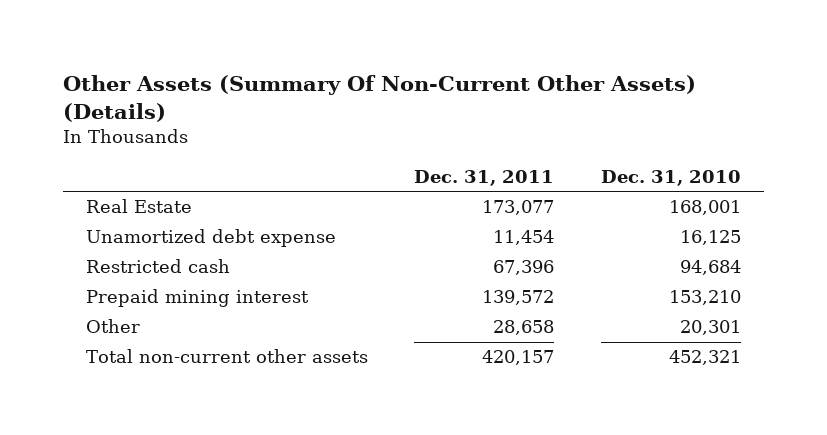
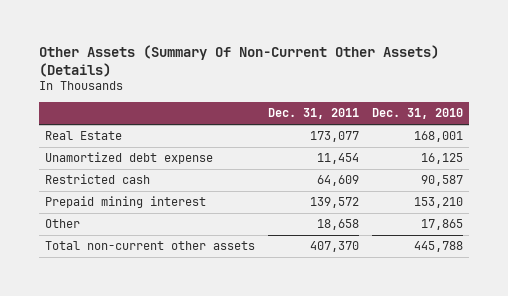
- Restricted cash | 67,396 | 94,684
+ Restricted cash | 64,609 | 90,587
- Other | 28,658 | 20,301
- Total non-current other assets | 420,157 | 452,321
+ Other | 18,658 | 17,865
+ Total non-current other assets | 407,370 | 445,788

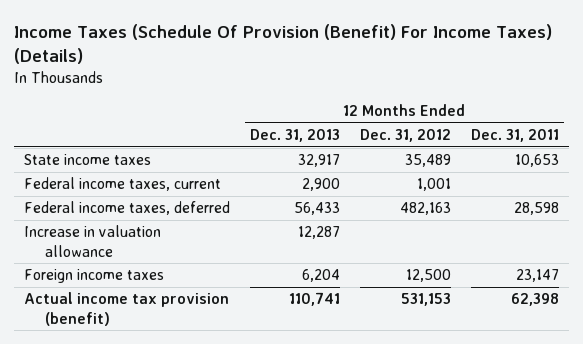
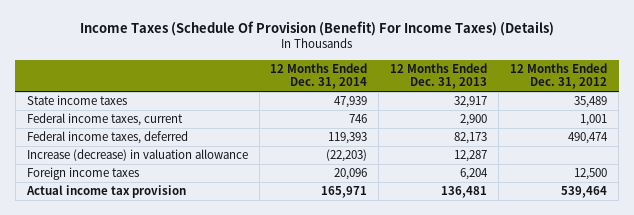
- | 12 Months Ended Dec. 31, 2013 | 12 Months Ended Dec. 31, 2012 | 12 Months Ended Dec. 31, 2011
+ | 12 Months Ended Dec. 31, 2014 | 12 Months Ended Dec. 31, 2013 | 12 Months Ended Dec. 31, 2012
- Federal income taxes, deferred | 56,433 | 482,163 | 28,598
- Increase in valuation allowance | 12,287 | |
+ Federal income taxes, deferred | 119,393 | 82,173 | 490,474
+ Increase (decrease) in valuation allowance | (22,203) | 12,287 |
- Actual income tax provision (benefit) | 110,741 | 531,153 | 62,398
+ Actual income tax provision | 165,971 | 136,481 | 539,464

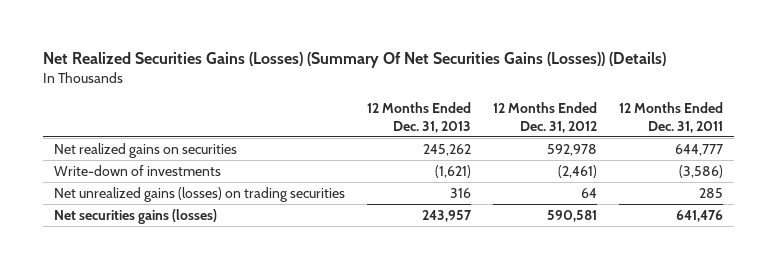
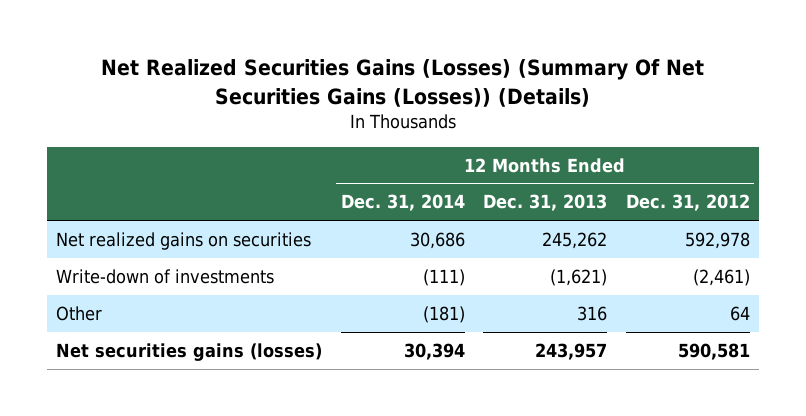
- | 12 Months Ended Dec. 31, 2013 | 12 Months Ended Dec. 31, 2012 | 12 Months Ended Dec. 31, 2011
+ | 12 Months Ended Dec. 31, 2014 | 12 Months Ended Dec. 31, 2013 | 12 Months Ended Dec. 31, 2012
- Net unrealized gains (losses) on trading securities | 316 | 64 | 285
+ Other | (181) | 316 | 64

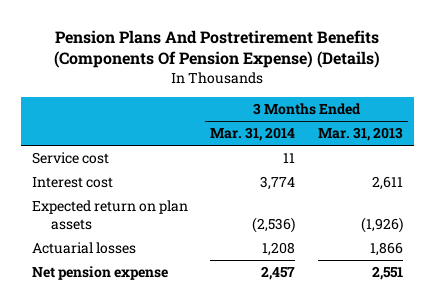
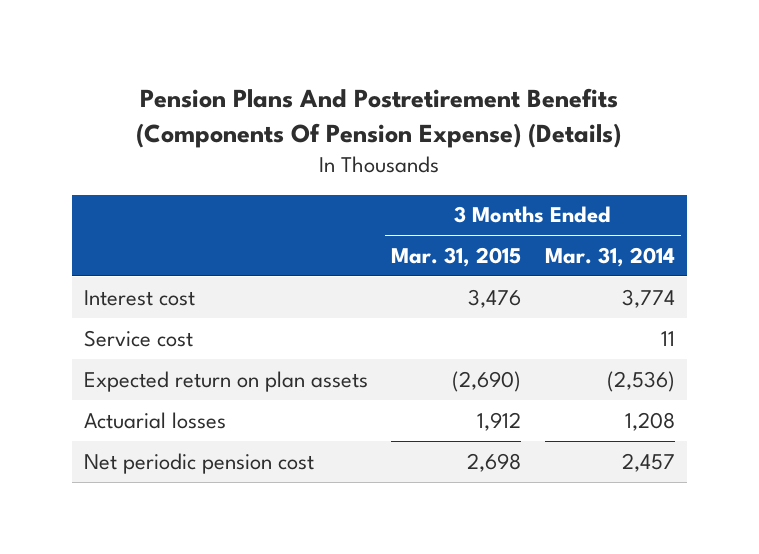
- | 3 Months Ended Mar. 31, 2014 | 3 Months Ended Mar. 31, 2013
+ | 3 Months Ended Mar. 31, 2015 | 3 Months Ended Mar. 31, 2014
moved down: Service cost | | 11
- Net pension expense | 2,457 | 2,551
+ Net periodic pension cost | 2,698 | 2,457

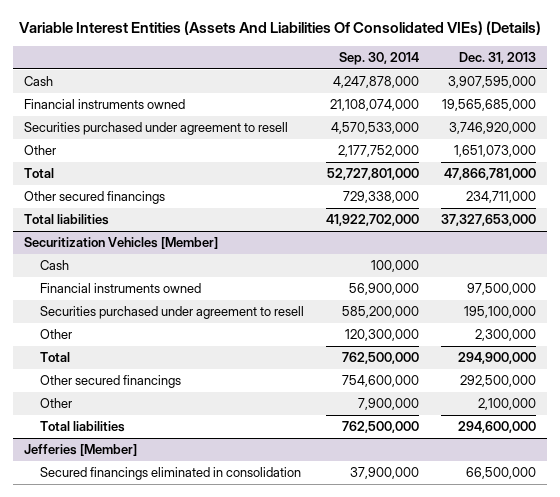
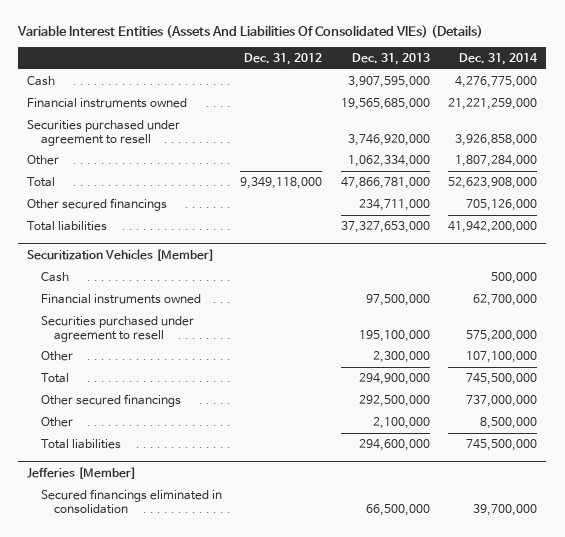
- | Sep. 30, 2014 | Dec. 31, 2013
+ | Dec. 31, 2012 | Dec. 31, 2013 | Dec. 31, 2014
- Other | 2,177,752,000 | 1,651,073,000
+ Other | | 1,062,334,000 | 1,807,284,000

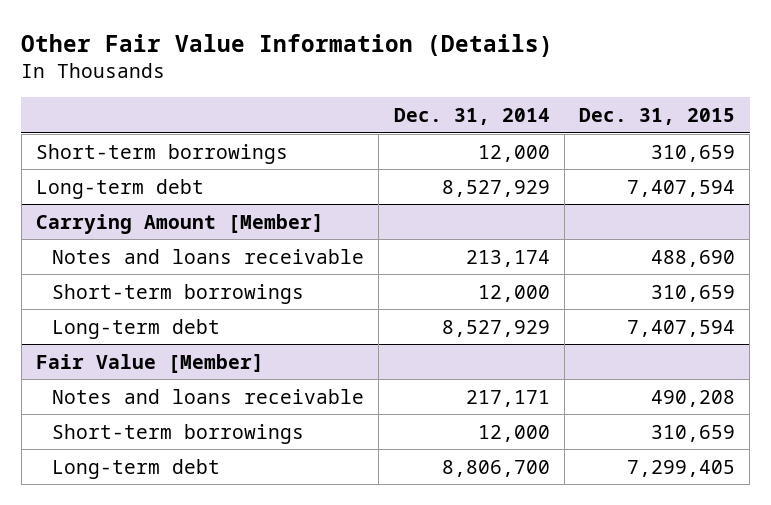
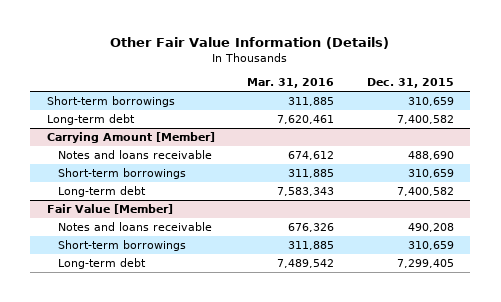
- | Dec. 31, 2014 | Dec. 31, 2015
+ | Mar. 31, 2016 | Dec. 31, 2015
- Long-term debt | 8,527,929 | 7,407,594
+ Long-term debt | 7,620,461 | 7,400,582
@ Carrying Amount [Member]
- Long-term debt | 8,527,929 | 7,407,594
+ Long-term debt | 7,583,343 | 7,400,582

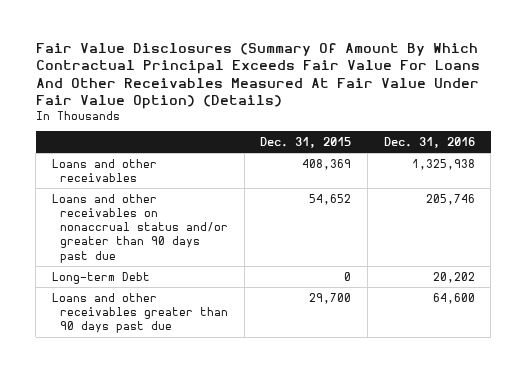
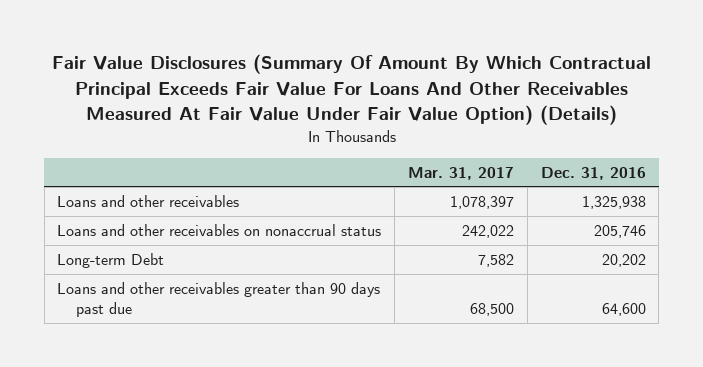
- | Dec. 31, 2015 | Dec. 31, 2016
+ | Mar. 31, 2017 | Dec. 31, 2016
- Loans and other receivables on nonaccrual status and/or greater than 90 days past due | 54,652 | 205,746
+ Loans and other receivables on nonaccrual status | 242,022 | 205,746

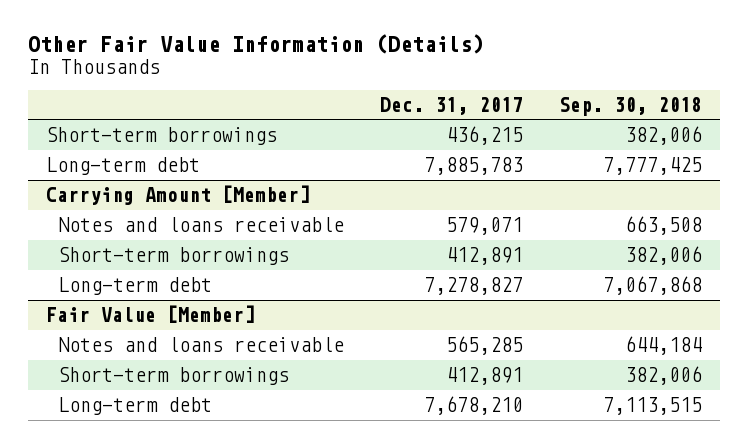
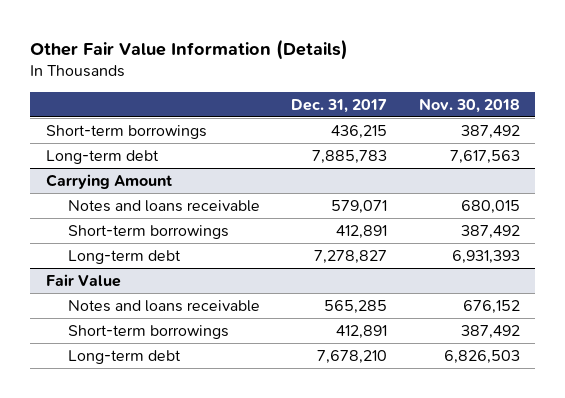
- | Dec. 31, 2017 | Sep. 30, 2018
+ | Dec. 31, 2017 | Nov. 30, 2018
- Carrying Amount [Member]
+ Carrying Amount
- Fair Value [Member]
+ Fair Value

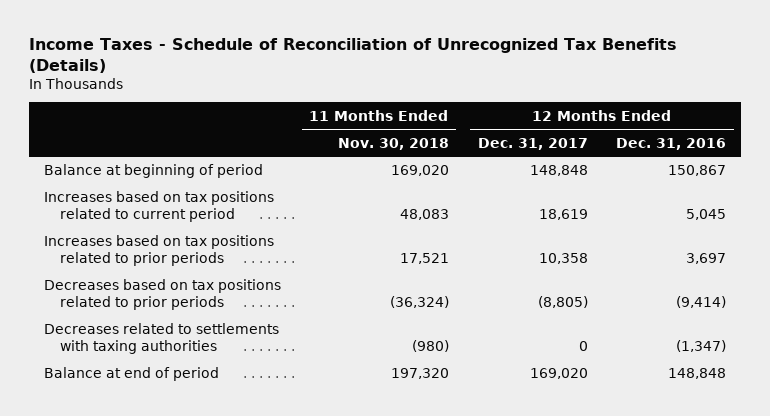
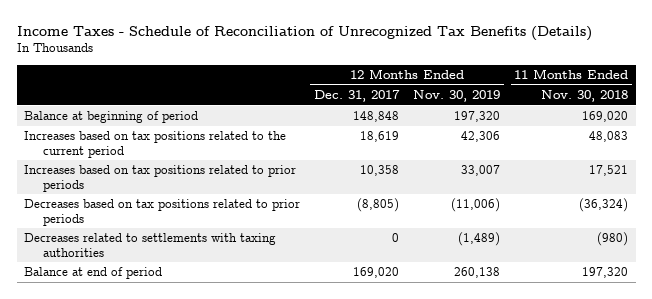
- | 11 Months Ended Nov. 30, 2018 | 12 Months Ended Dec. 31, 2017 | 12 Months Ended Dec. 31, 2016
+ | 12 Months Ended Dec. 31, 2017 | 12 Months Ended Nov. 30, 2019 | 11 Months Ended Nov. 30, 2018
- Increases based on tax positions related to current period | 48,083 | 18,619 | 5,045
+ Increases based on tax positions related to the current period | 18,619 | 42,306 | 48,083

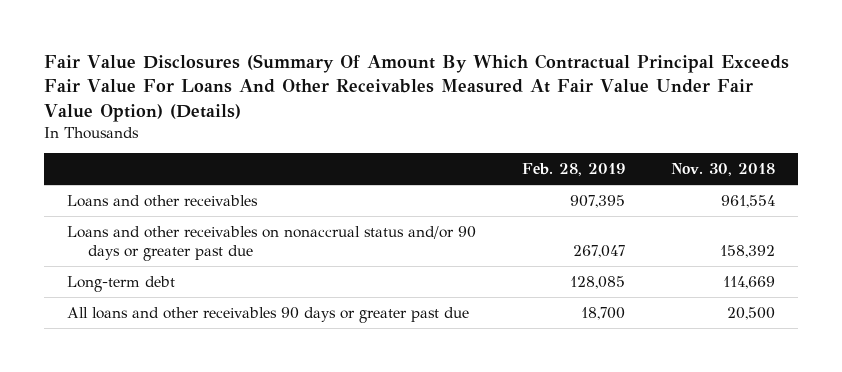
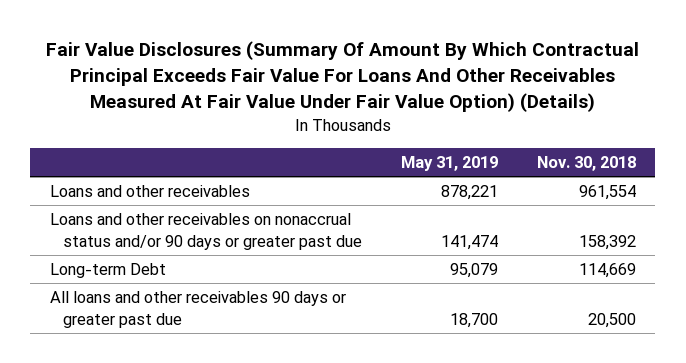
- | Feb. 28, 2019 | Nov. 30, 2018
+ | May 31, 2019 | Nov. 30, 2018
- Long-term debt | 128,085 | 114,669
+ Long-term Debt | 95,079 | 114,669

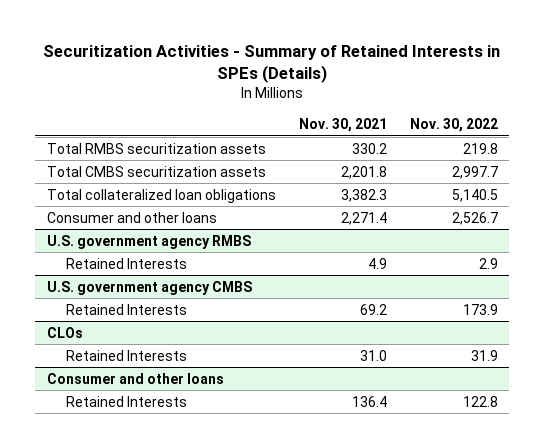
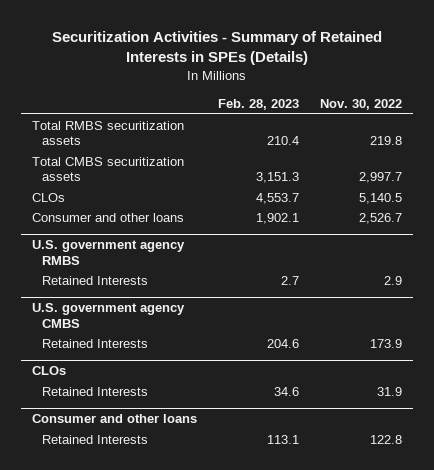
- | Nov. 30, 2021 | Nov. 30, 2022
+ | Feb. 28, 2023 | Nov. 30, 2022
- Total collateralized loan obligations | 3,382.3 | 5,140.5
+ CLOs | 4,553.7 | 5,140.5

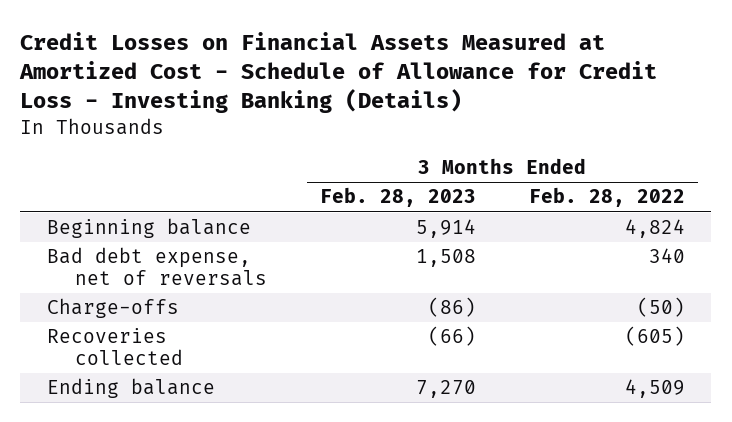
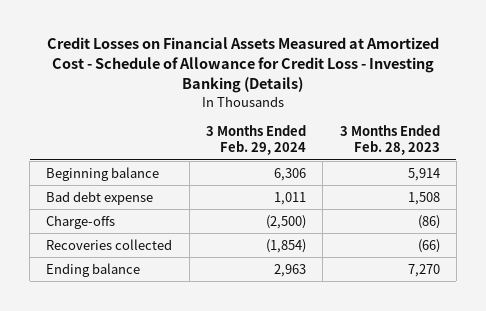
- | 3 Months Ended Feb. 28, 2023 | 3 Months Ended Feb. 28, 2022
+ | 3 Months Ended Feb. 29, 2024 | 3 Months Ended Feb. 28, 2023
- Bad debt expense, net of reversals | 1,508 | 340
+ Bad debt expense | 1,011 | 1,508

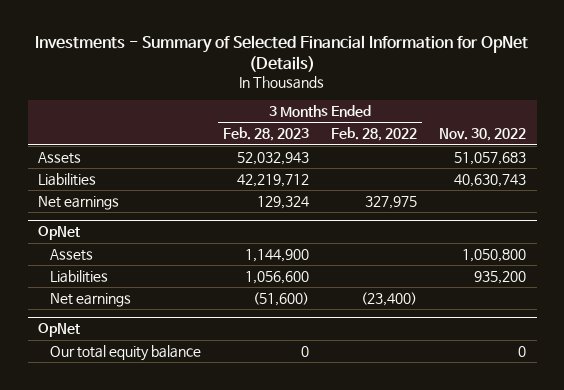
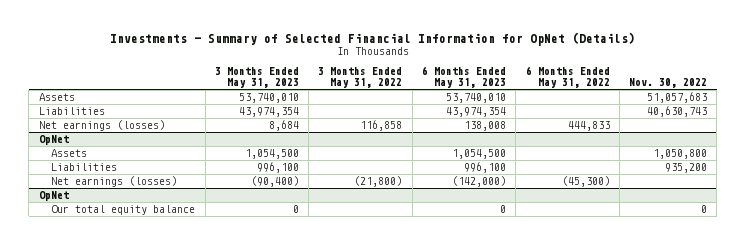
- | 3 Months Ended Feb. 28, 2023 | 3 Months Ended Feb. 28, 2022 | Nov. 30, 2022
+ | 3 Months Ended May 31, 2023 | 3 Months Ended May 31, 2022 | 6 Months Ended May 31, 2023 | 6 Months Ended May 31, 2022 | Nov. 30, 2022
- Net earnings | 129,324 | 327,975 |
+ Net earnings (losses) | 8,684 | 116,858 | 138,008 | 444,833 |
@ OpNet
- Net earnings | (51,600) | (23,400) |
+ Net earnings (losses) | (90,400) | (21,800) | (142,000) | (45,300) |

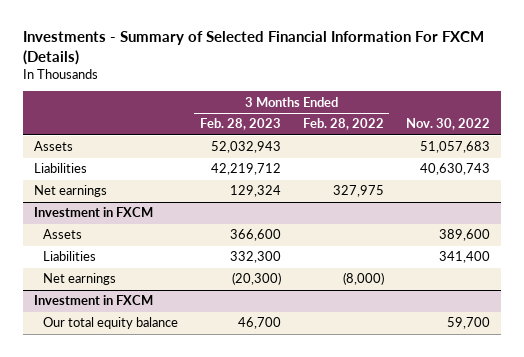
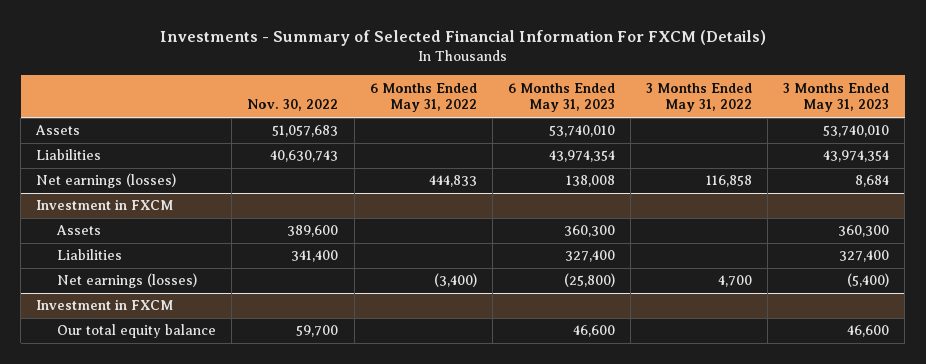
- | 3 Months Ended Feb. 28, 2023 | 3 Months Ended Feb. 28, 2022 | Nov. 30, 2022
+ | Nov. 30, 2022 | 6 Months Ended May 31, 2022 | 6 Months Ended May 31, 2023 | 3 Months Ended May 31, 2022 | 3 Months Ended May 31, 2023
- Net earnings | 129,324 | 327,975 |
+ Net earnings (losses) | | 444,833 | 138,008 | 116,858 | 8,684
@ Investment in FXCM
- Net earnings | (20,300) | (8,000) |
+ Net earnings (losses) | | (3,400) | (25,800) | 4,700 | (5,400)

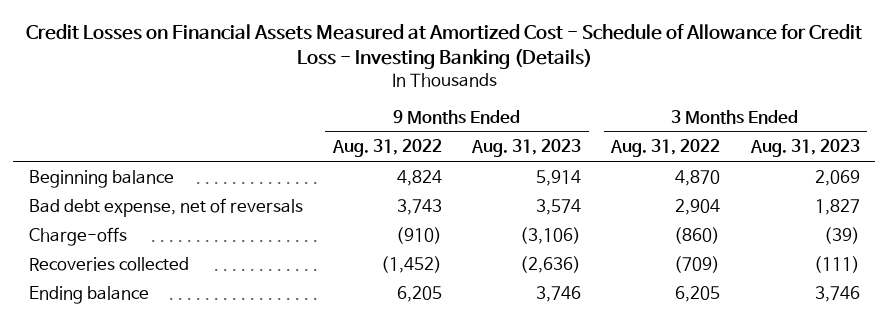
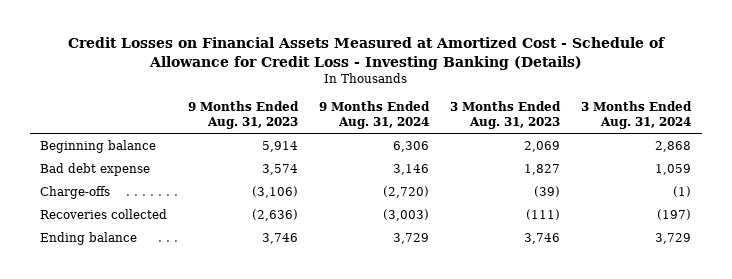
- | 9 Months Ended Aug. 31, 2022 | 9 Months Ended Aug. 31, 2023 | 3 Months Ended Aug. 31, 2022 | 3 Months Ended Aug. 31, 2023
+ | 9 Months Ended Aug. 31, 2023 | 9 Months Ended Aug. 31, 2024 | 3 Months Ended Aug. 31, 2023 | 3 Months Ended Aug. 31, 2024
- Bad debt expense, net of reversals | 3,743 | 3,574 | 2,904 | 1,827
+ Bad debt expense | 3,574 | 3,146 | 1,827 | 1,059

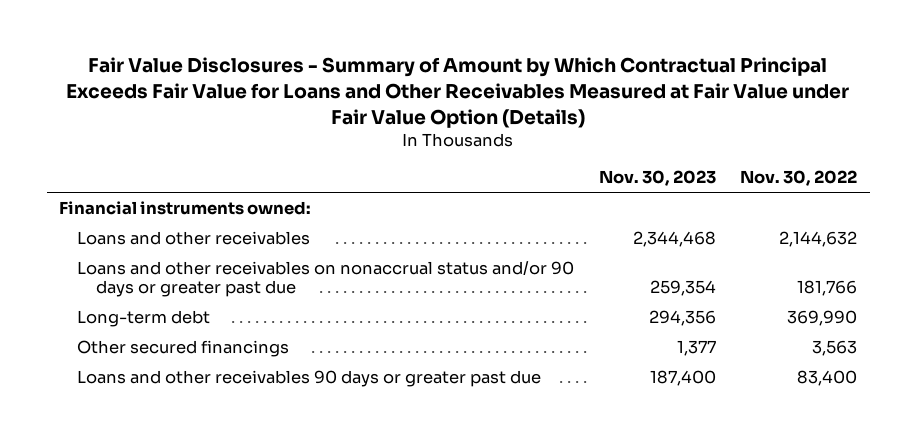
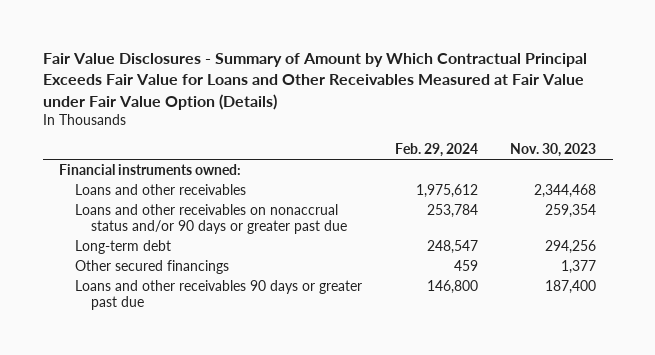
- | Nov. 30, 2023 | Nov. 30, 2022
+ | Feb. 29, 2024 | Nov. 30, 2023
- Long-term debt | 294,356 | 369,990
+ Long-term debt | 248,547 | 294,256

